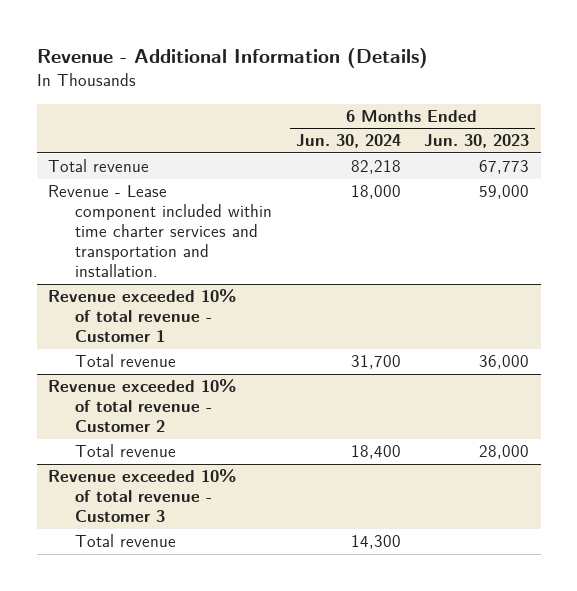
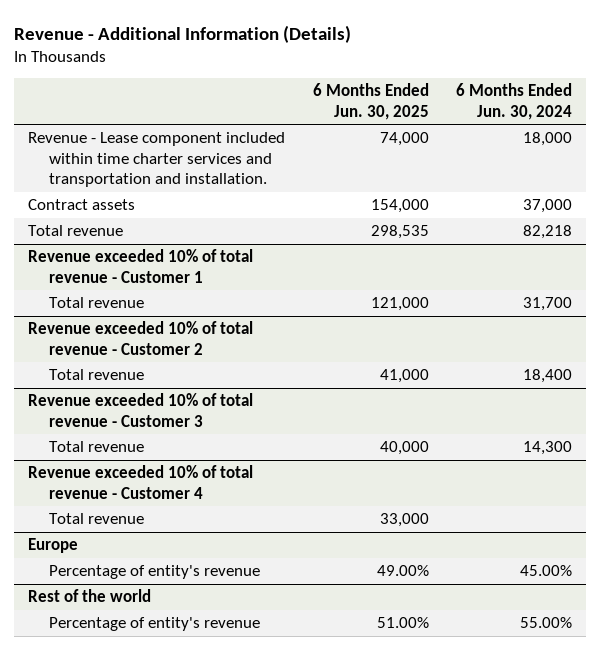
- | 6 Months Ended Jun. 30, 2024 | 6 Months Ended Jun. 30, 2023
+ | 6 Months Ended Jun. 30, 2025 | 6 Months Ended Jun. 30, 2024
+ Contract assets | 154,000 | 37,000
moved down: Total revenue | 298,535 | 82,218
+ Revenue exceeded 10% of total revenue - Customer 4
+ Total revenue | 33,000 |
+ Europe
+ Percentage of entity's revenue | 49.00% | 45.00%
+ Rest of the world
+ Percentage of entity's revenue | 51.00% | 55.00%

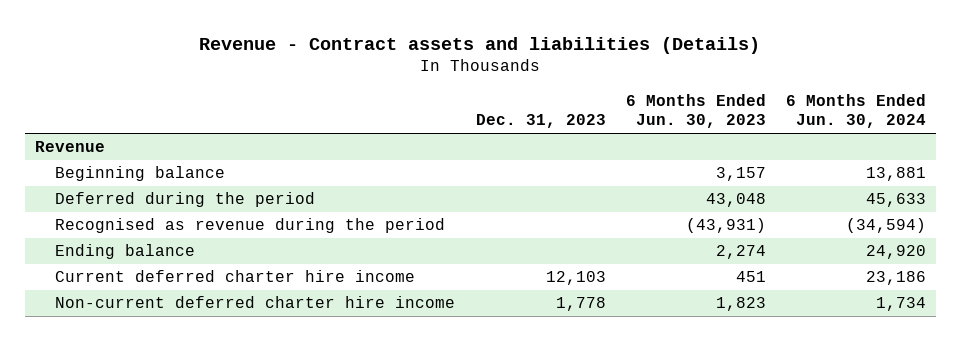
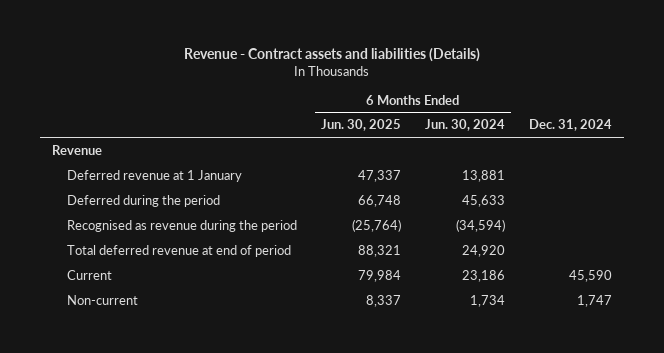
- | Dec. 31, 2023 | 6 Months Ended Jun. 30, 2023 | 6 Months Ended Jun. 30, 2024
+ | 6 Months Ended Jun. 30, 2025 | 6 Months Ended Jun. 30, 2024 | Dec. 31, 2024
- Beginning balance | | 3,157 | 13,881
+ Deferred revenue at 1 January | 47,337 | 13,881 |
- Ending balance | | 2,274 | 24,920
- Current deferred charter hire income | 12,103 | 451 | 23,186
- Non-current deferred charter hire income | 1,778 | 1,823 | 1,734
+ Total deferred revenue at end of period | 88,321 | 24,920 |
+ Current | 79,984 | 23,186 | 45,590
+ Non-current | 8,337 | 1,734 | 1,747

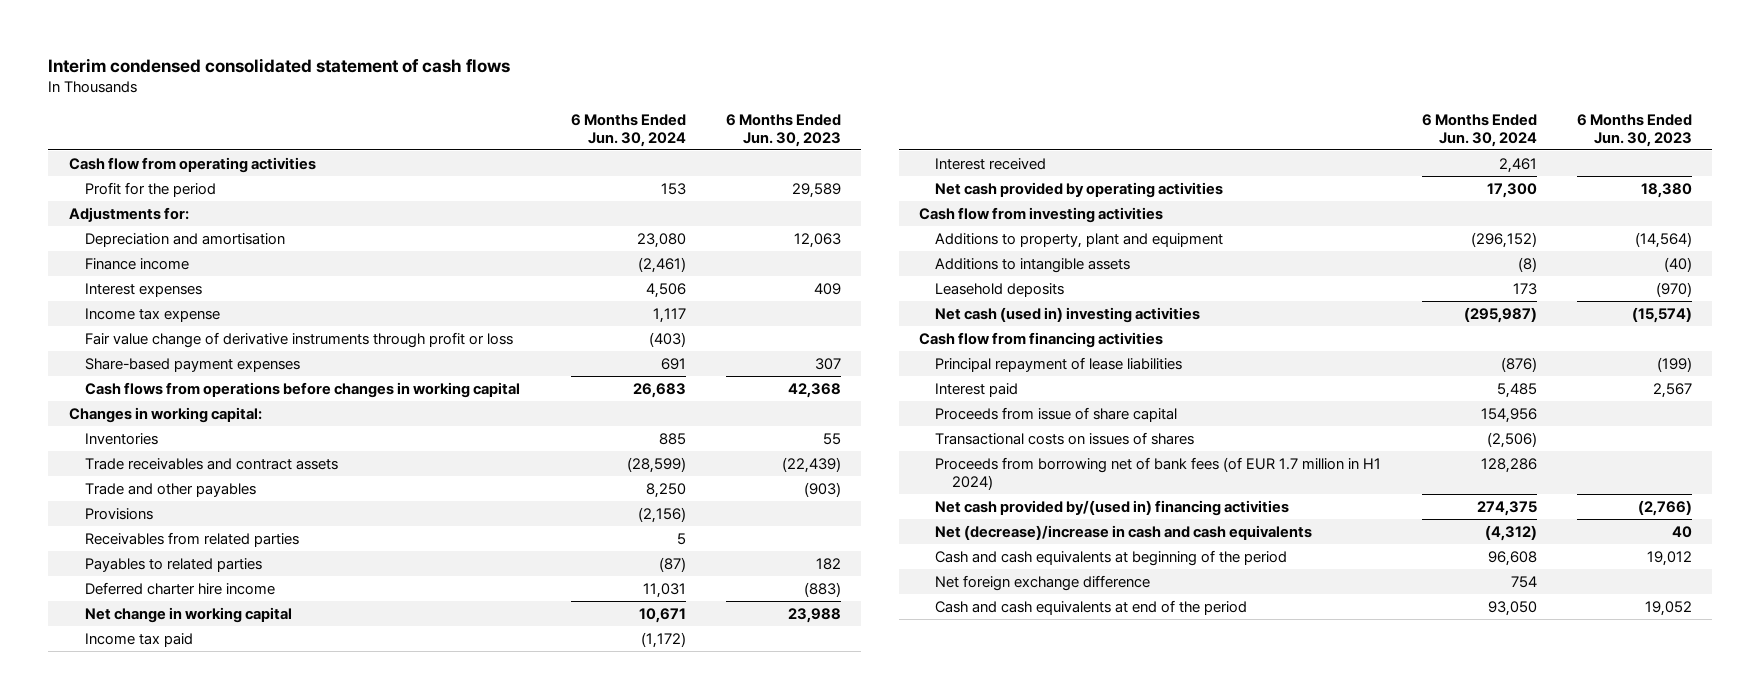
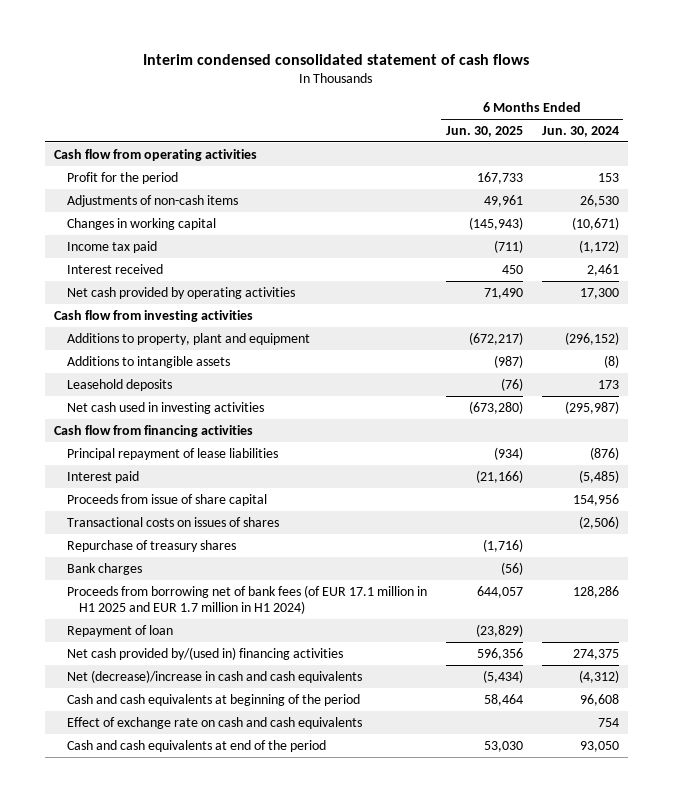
- | 6 Months Ended Jun. 30, 2024 | 6 Months Ended Jun. 30, 2023
+ | 6 Months Ended Jun. 30, 2025 | 6 Months Ended Jun. 30, 2024
- Adjustments for:
- Depreciation and amortisation | 23,080 | 12,063
- Finance income | (2,461) |
- Interest expenses | 4,506 | 409
- Income tax expense | 1,117 |
- Fair value change of derivative instruments through profit or loss | (403) |
- Share-based payment expenses | 691 | 307
- Cash flows from operations before changes in working capital | 26,683 | 42,368
- Changes in working capital:
- Inventories | 885 | 55
- Trade receivables and contract assets | (28,599) | (22,439)
- Trade and other payables | 8,250 | (903)
- Provisions | (2,156) |
- Receivables from related parties | 5 |
- Payables to related parties | (87) | 182
- Deferred charter hire income | 11,031 | (883)
- Net change in working capital | 10,671 | 23,988
+ Adjustments of non-cash items | 49,961 | 26,530
+ Changes in working capital | (145,943) | (10,671)
- Net cash (used in) investing activities | (295,987) | (15,574)
+ Net cash used in investing activities | (673,280) | (295,987)
- Interest paid | 5,485 | 2,567
+ Interest paid | (21,166) | (5,485)
- Proceeds from borrowing net of bank fees (of EUR 1.7 million in H1 2024) | 128,286 |
+ Repurchase of treasury shares | (1,716) |
+ Bank charges | (56) |
+ Proceeds from borrowing net of bank fees (of EUR 17.1 million in H1 2025 and EUR 1.7 million in H1 2024) | 644,057 | 128,286
+ Repayment of loan | (23,829) |
- Net foreign exchange difference | 754 |
+ Effect of exchange rate on cash and cash equivalents | | 754

